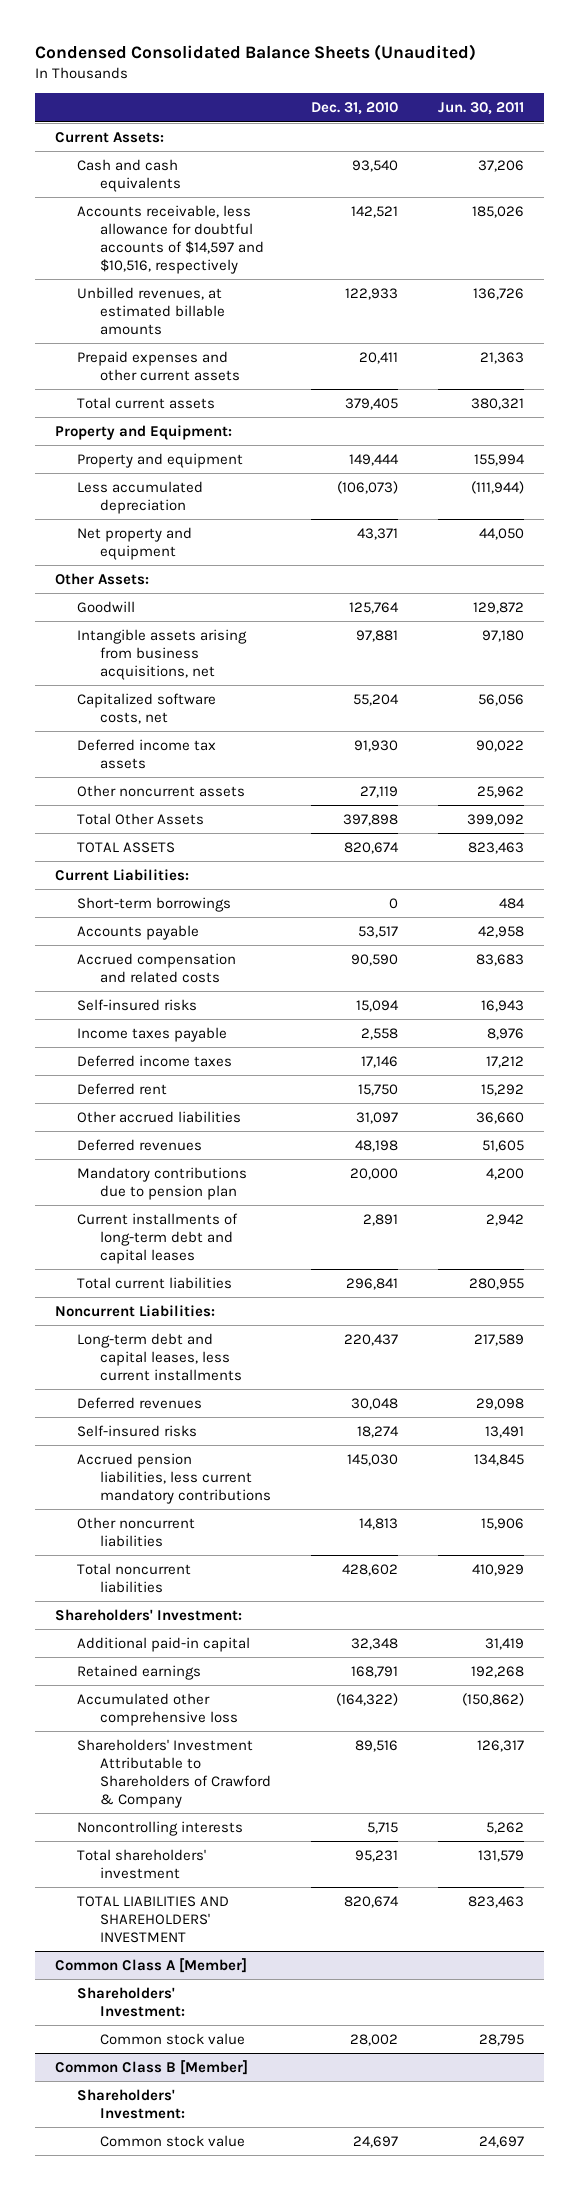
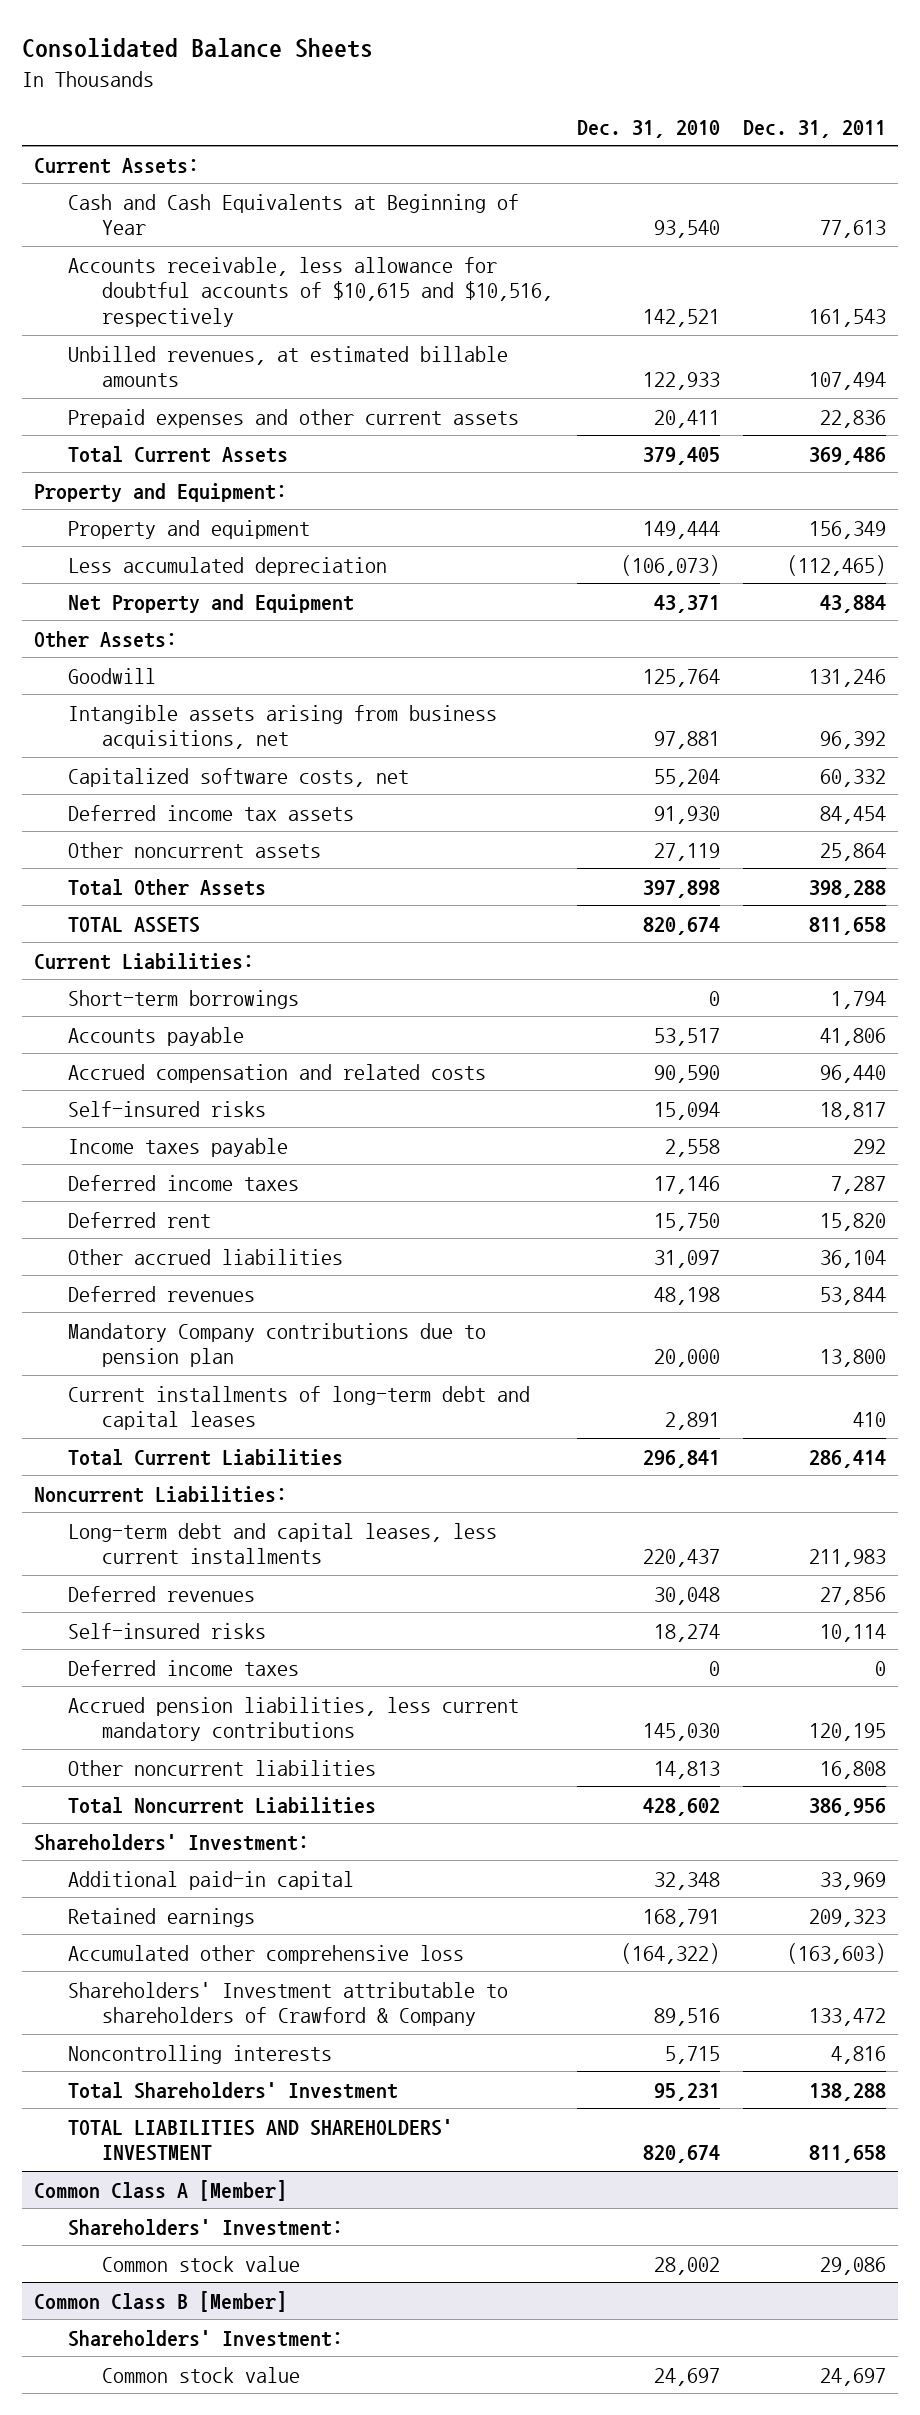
- Condensed Consolidated Balance Sheets (Unaudited)
+ Consolidated Balance Sheets
- | Dec. 31, 2010 | Jun. 30, 2011
+ | Dec. 31, 2010 | Dec. 31, 2011
- Cash and cash equivalents | 93,540 | 37,206
- Accounts receivable, less allowance for doubtful accounts of $14,597 and $10,516, respectively | 142,521 | 185,026
+ Cash and Cash Equivalents at Beginning of Year | 93,540 | 77,613
+ Accounts receivable, less allowance for doubtful accounts of $10,615 and $10,516, respectively | 142,521 | 161,543
- Total current assets | 379,405 | 380,321
+ Total Current Assets | 379,405 | 369,486
- Net property and equipment | 43,371 | 44,050
+ Net Property and Equipment | 43,371 | 43,884
- Mandatory contributions due to pension plan | 20,000 | 4,200
+ Mandatory Company contributions due to pension plan | 20,000 | 13,800
- Total current liabilities | 296,841 | 280,955
+ Total Current Liabilities | 296,841 | 286,414
+ Deferred income taxes | 0 | 0
- Total noncurrent liabilities | 428,602 | 410,929
+ Total Noncurrent Liabilities | 428,602 | 386,956
- Shareholders' Investment Attributable to Shareholders of Crawford & Company | 89,516 | 126,317
+ Shareholders' Investment attributable to shareholders of Crawford & Company | 89,516 | 133,472
- Total shareholders' investment | 95,231 | 131,579
+ Total Shareholders' Investment | 95,231 | 138,288

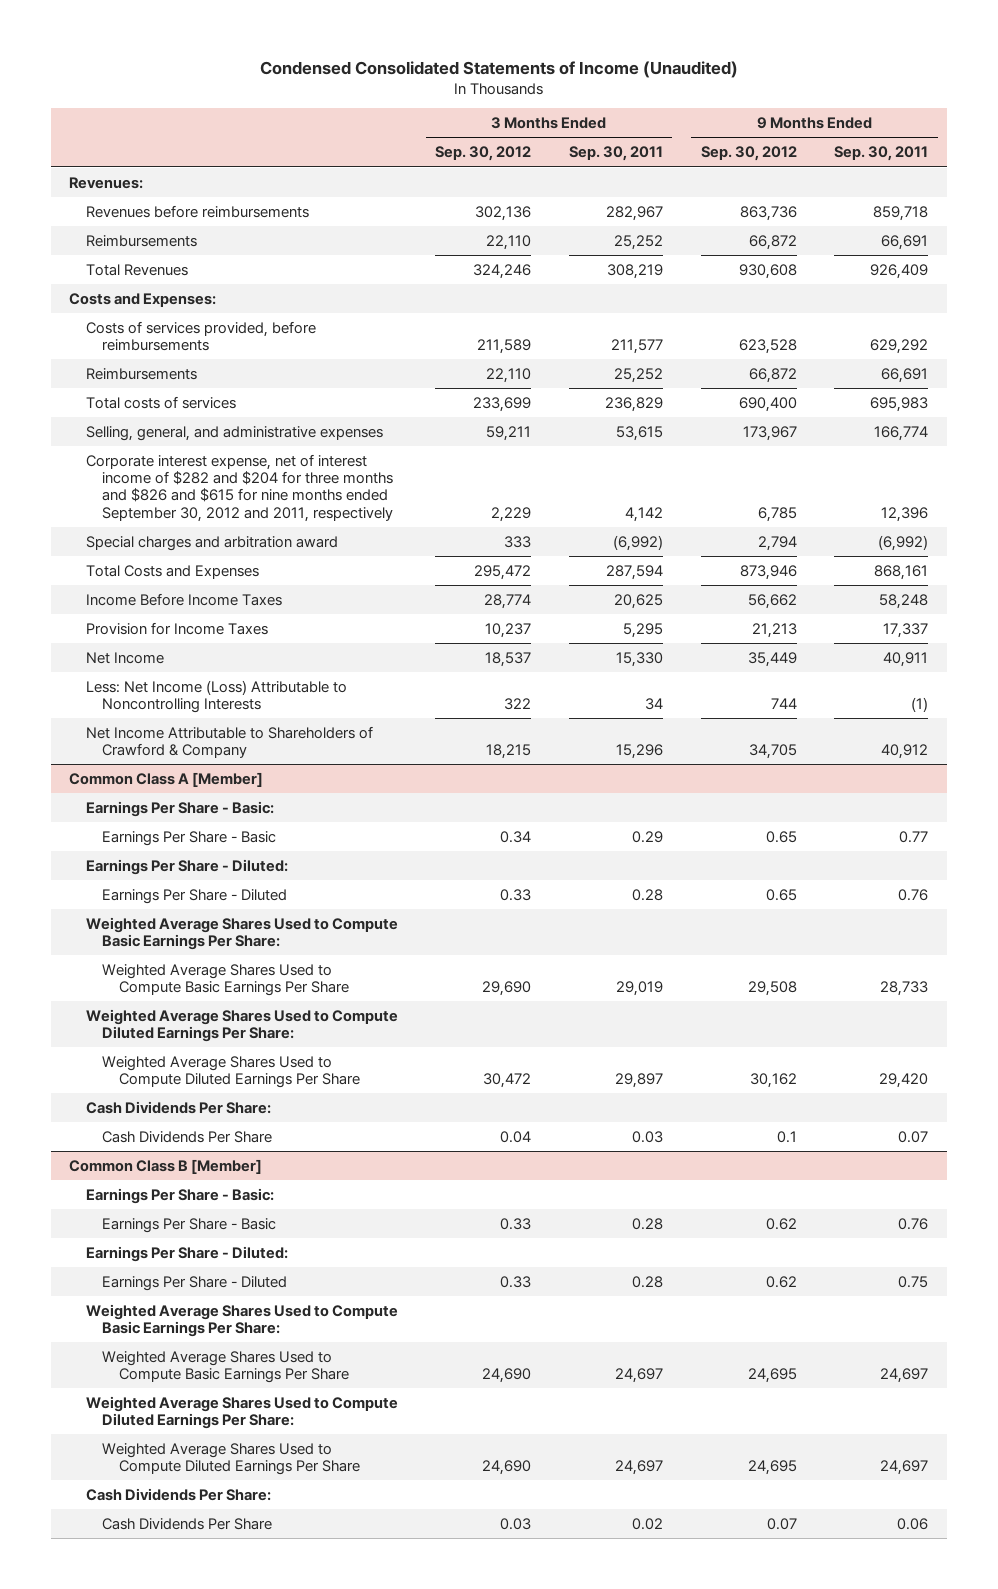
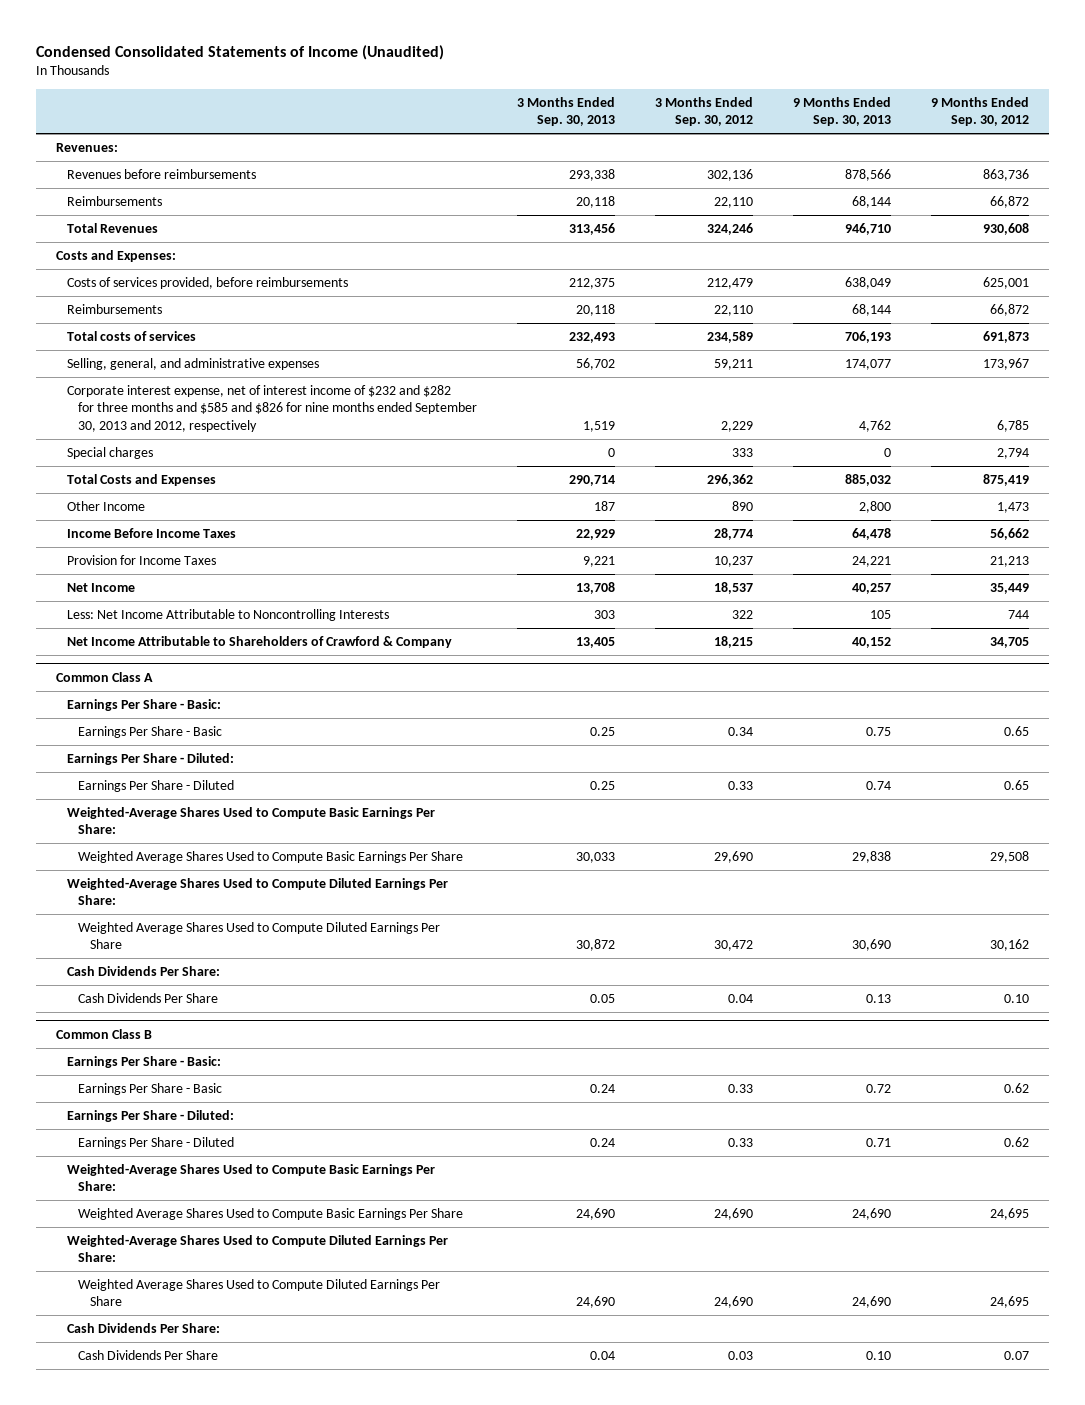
- | 3 Months Ended Sep. 30, 2012 | 3 Months Ended Sep. 30, 2011 | 9 Months Ended Sep. 30, 2012 | 9 Months Ended Sep. 30, 2011
+ | 3 Months Ended Sep. 30, 2013 | 3 Months Ended Sep. 30, 2012 | 9 Months Ended Sep. 30, 2013 | 9 Months Ended Sep. 30, 2012
- Costs of services provided, before reimbursements | 211,589 | 211,577 | 623,528 | 629,292
+ Costs of services provided, before reimbursements | 212,375 | 212,479 | 638,049 | 625,001
- Total costs of services | 233,699 | 236,829 | 690,400 | 695,983
+ Total costs of services | 232,493 | 234,589 | 706,193 | 691,873
- Corporate interest expense, net of interest income of $282 and $204 for three months and $826 and $615 for nine months ended September 30, 2012 and 2011, respectively | 2,229 | 4,142 | 6,785 | 12,396
- Special charges and arbitration award | 333 | (6,992) | 2,794 | (6,992)
- Total Costs and Expenses | 295,472 | 287,594 | 873,946 | 868,161
+ Corporate interest expense, net of interest income of $232 and $282 for three months and $585 and $826 for nine months ended September 30, 2013 and 2012, respectively | 1,519 | 2,229 | 4,762 | 6,785
+ Special charges | 0 | 333 | 0 | 2,794
+ Total Costs and Expenses | 290,714 | 296,362 | 885,032 | 875,419
+ Other Income | 187 | 890 | 2,800 | 1,473
- Less: Net Income (Loss) Attributable to Noncontrolling Interests | 322 | 34 | 744 | (1)
+ Less: Net Income Attributable to Noncontrolling Interests | 303 | 322 | 105 | 744
- Common Class A [Member]
+ Common Class A
- Weighted Average Shares Used to Compute Basic Earnings Per Share:
+ Weighted-Average Shares Used to Compute Basic Earnings Per Share:
- Weighted Average Shares Used to Compute Diluted Earnings Per Share:
+ Weighted-Average Shares Used to Compute Diluted Earnings Per Share:
- Cash Dividends Per Share | 0.04 | 0.03 | 0.1 | 0.07
- Common Class B [Member]
+ Cash Dividends Per Share | 0.05 | 0.04 | 0.13 | 0.10
+ Common Class B
- Weighted Average Shares Used to Compute Basic Earnings Per Share:
+ Weighted-Average Shares Used to Compute Basic Earnings Per Share:
- Weighted Average Shares Used to Compute Diluted Earnings Per Share:
+ Weighted-Average Shares Used to Compute Diluted Earnings Per Share:

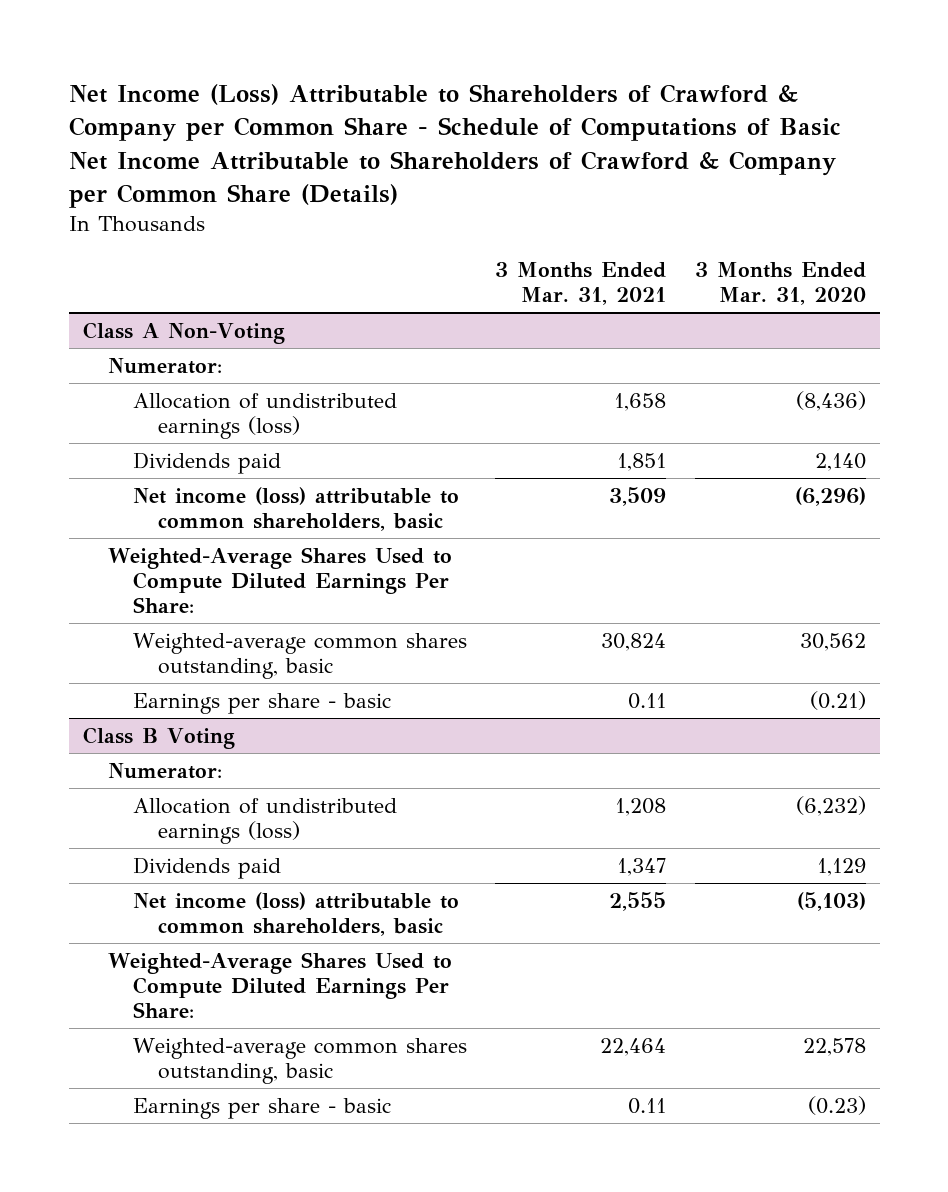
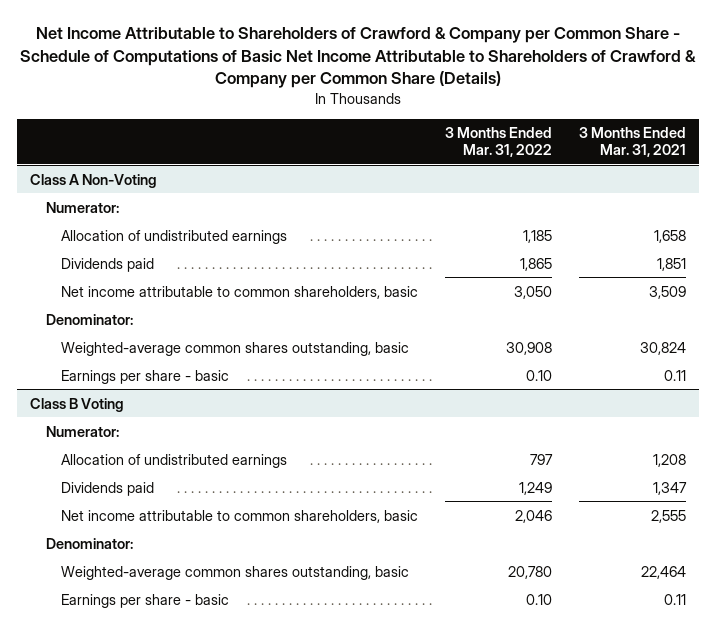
- Net Income (Loss) Attributable to Shareholders of Crawford & Company per Common Share - Schedule of Computations of Basic Net Income Attributable to Shareholders of Crawford & Company per Common Share (Details)
+ Net Income Attributable to Shareholders of Crawford & Company per Common Share - Schedule of Computations of Basic Net Income Attributable to Shareholders of Crawford & Company per Common Share (Details)
- | 3 Months Ended Mar. 31, 2021 | 3 Months Ended Mar. 31, 2020
+ | 3 Months Ended Mar. 31, 2022 | 3 Months Ended Mar. 31, 2021
@ Class A Non-Voting
- Allocation of undistributed earnings (loss) | 1,658 | (8,436)
+ Allocation of undistributed earnings | 1,185 | 1,658
- Net income (loss) attributable to common shareholders, basic | 3,509 | (6,296)
- Weighted-Average Shares Used to Compute Diluted Earnings Per Share:
+ Net income attributable to common shareholders, basic | 3,050 | 3,509
+ Denominator:
@ Class B Voting
- Allocation of undistributed earnings (loss) | 1,208 | (6,232)
+ Allocation of undistributed earnings | 797 | 1,208
- Net income (loss) attributable to common shareholders, basic | 2,555 | (5,103)
- Weighted-Average Shares Used to Compute Diluted Earnings Per Share:
+ Net income attributable to common shareholders, basic | 2,046 | 2,555
+ Denominator:

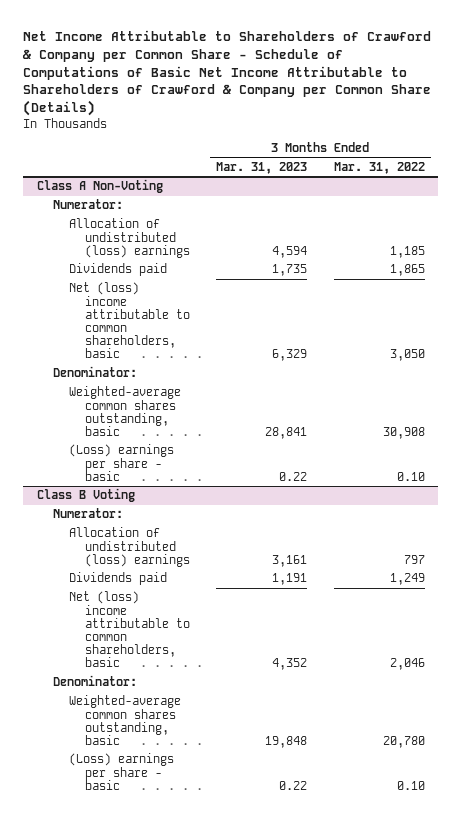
- | 3 Months Ended Mar. 31, 2022 | 3 Months Ended Mar. 31, 2021
+ | 3 Months Ended Mar. 31, 2023 | 3 Months Ended Mar. 31, 2022
@ Class A Non-Voting
- Allocation of undistributed earnings | 1,185 | 1,658
+ Allocation of undistributed (loss) earnings | 4,594 | 1,185
- Net income attributable to common shareholders, basic | 3,050 | 3,509
+ Net (loss) income attributable to common shareholders, basic | 6,329 | 3,050
- Earnings per share - basic | 0.10 | 0.11
+ (Loss) earnings per share - basic | 0.22 | 0.10
@ Class B Voting
- Allocation of undistributed earnings | 797 | 1,208
+ Allocation of undistributed (loss) earnings | 3,161 | 797
- Net income attributable to common shareholders, basic | 2,046 | 2,555
+ Net (loss) income attributable to common shareholders, basic | 4,352 | 2,046
- Earnings per share - basic | 0.10 | 0.11
+ (Loss) earnings per share - basic | 0.22 | 0.10

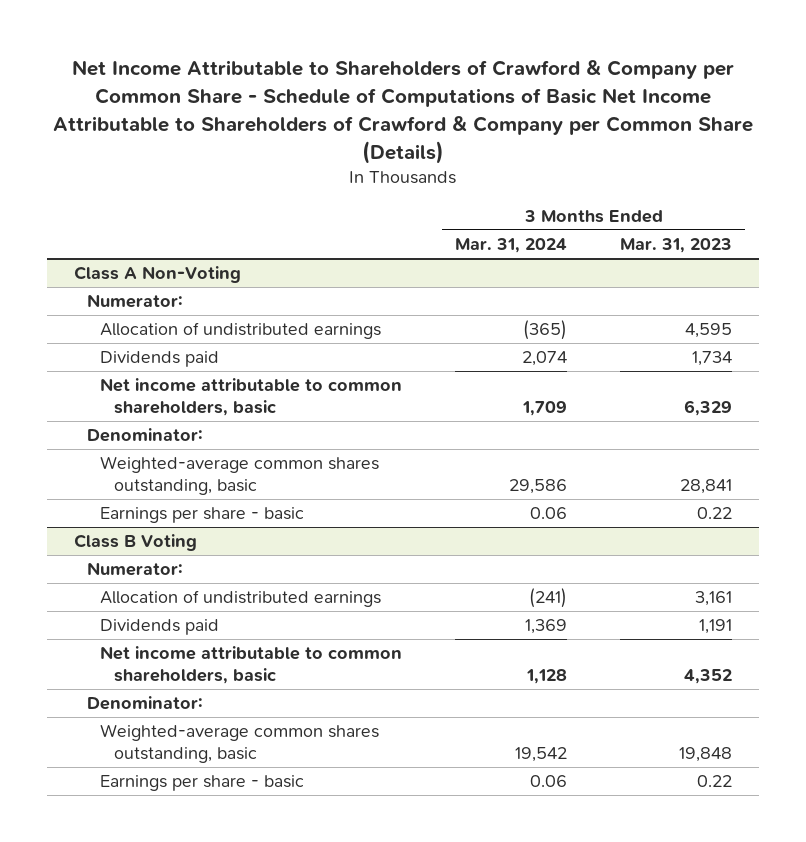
- | 3 Months Ended Mar. 31, 2023 | 3 Months Ended Mar. 31, 2022
+ | 3 Months Ended Mar. 31, 2024 | 3 Months Ended Mar. 31, 2023
@ Class A Non-Voting
- Allocation of undistributed (loss) earnings | 4,594 | 1,185
- Dividends paid | 1,735 | 1,865
- Net (loss) income attributable to common shareholders, basic | 6,329 | 3,050
+ Allocation of undistributed earnings | (365) | 4,595
+ Dividends paid | 2,074 | 1,734
+ Net income attributable to common shareholders, basic | 1,709 | 6,329
- (Loss) earnings per share - basic | 0.22 | 0.10
+ Earnings per share - basic | 0.06 | 0.22
@ Class B Voting
- Allocation of undistributed (loss) earnings | 3,161 | 797
+ Allocation of undistributed earnings | (241) | 3,161
- Net (loss) income attributable to common shareholders, basic | 4,352 | 2,046
+ Net income attributable to common shareholders, basic | 1,128 | 4,352
- (Loss) earnings per share - basic | 0.22 | 0.10
+ Earnings per share - basic | 0.06 | 0.22

